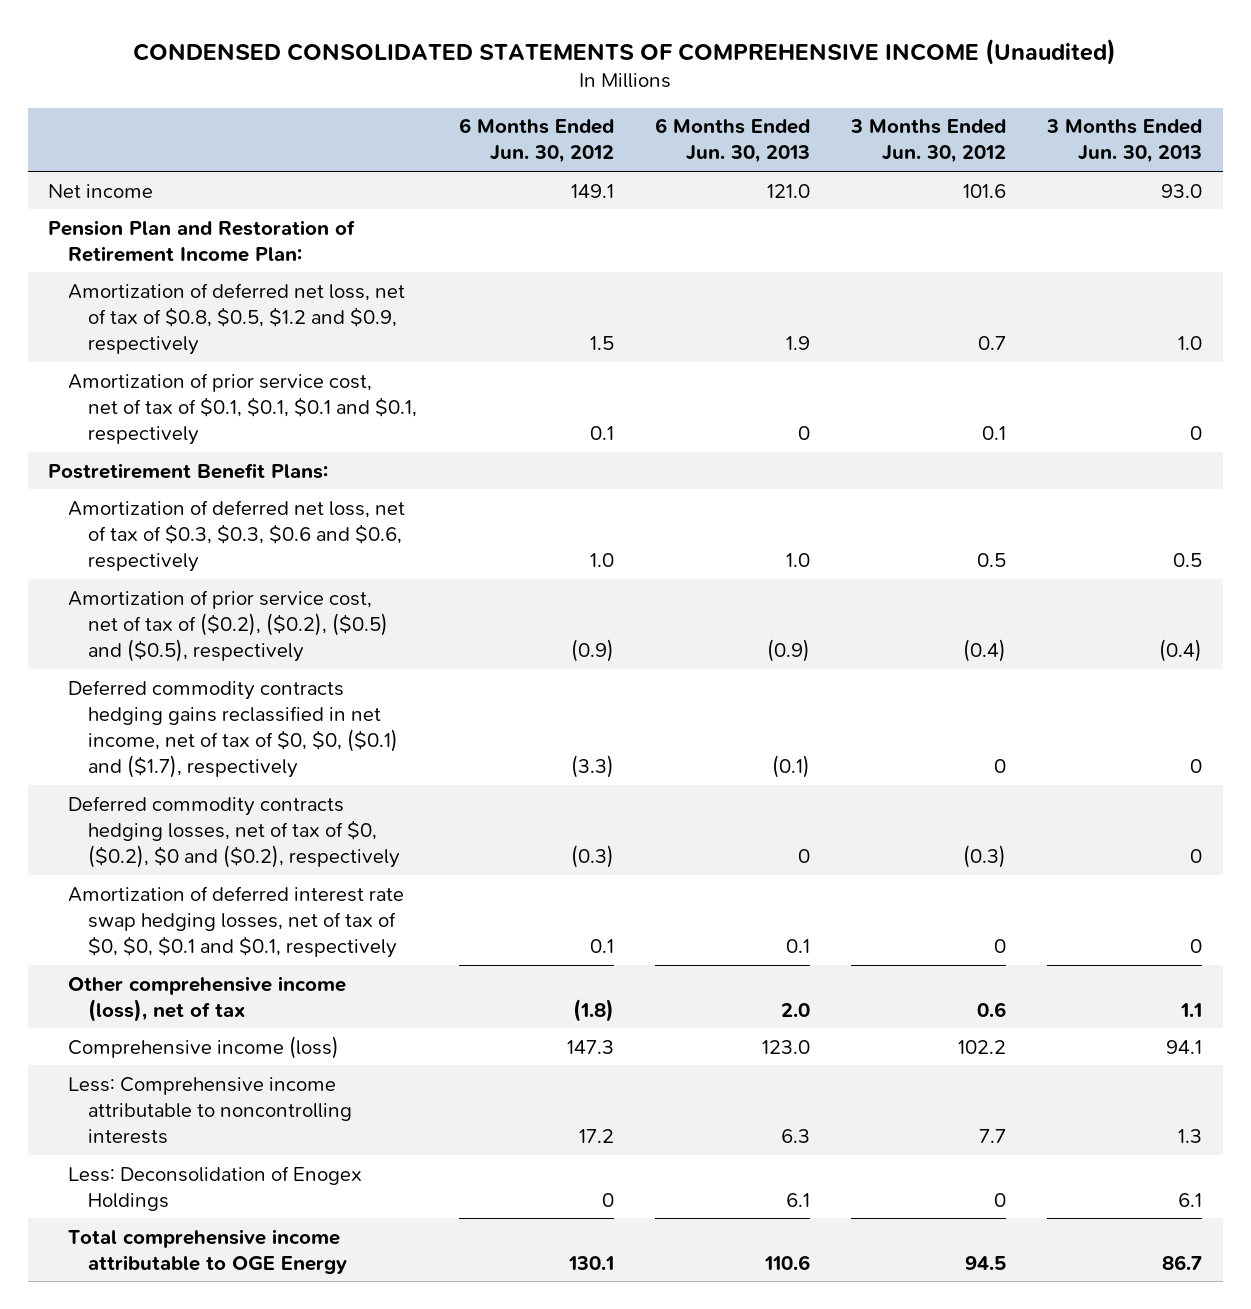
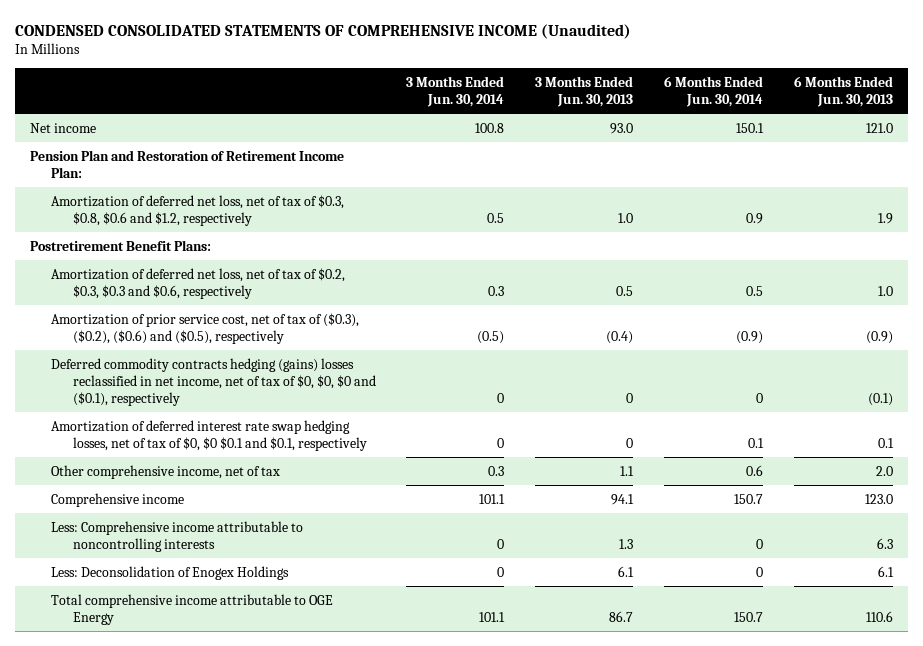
- | 6 Months Ended Jun. 30, 2012 | 6 Months Ended Jun. 30, 2013 | 3 Months Ended Jun. 30, 2012 | 3 Months Ended Jun. 30, 2013
+ | 3 Months Ended Jun. 30, 2014 | 3 Months Ended Jun. 30, 2013 | 6 Months Ended Jun. 30, 2014 | 6 Months Ended Jun. 30, 2013
- Amortization of deferred net loss, net of tax of $0.8, $0.5, $1.2 and $0.9, respectively | 1.5 | 1.9 | 0.7 | 1.0
- Amortization of prior service cost, net of tax of $0.1, $0.1, $0.1 and $0.1, respectively | 0.1 | 0 | 0.1 | 0
+ Amortization of deferred net loss, net of tax of $0.3, $0.8, $0.6 and $1.2, respectively | 0.5 | 1.0 | 0.9 | 1.9
- Amortization of deferred net loss, net of tax of $0.3, $0.3, $0.6 and $0.6, respectively | 1.0 | 1.0 | 0.5 | 0.5
- Amortization of prior service cost, net of tax of ($0.2), ($0.2), ($0.5) and ($0.5), respectively | (0.9) | (0.9) | (0.4) | (0.4)
- Deferred commodity contracts hedging gains reclassified in net income, net of tax of $0, $0, ($0.1) and ($1.7), respectively | (3.3) | (0.1) | 0 | 0
- Deferred commodity contracts hedging losses, net of tax of $0, ($0.2), $0 and ($0.2), respectively | (0.3) | 0 | (0.3) | 0
- Amortization of deferred interest rate swap hedging losses, net of tax of $0, $0, $0.1 and $0.1, respectively | 0.1 | 0.1 | 0 | 0
- Other comprehensive income (loss), net of tax | (1.8) | 2.0 | 0.6 | 1.1
- Comprehensive income (loss) | 147.3 | 123.0 | 102.2 | 94.1
+ Amortization of deferred net loss, net of tax of $0.2, $0.3, $0.3 and $0.6, respectively | 0.3 | 0.5 | 0.5 | 1.0
+ Amortization of prior service cost, net of tax of ($0.3), ($0.2), ($0.6) and ($0.5), respectively | (0.5) | (0.4) | (0.9) | (0.9)
+ Deferred commodity contracts hedging (gains) losses reclassified in net income, net of tax of $0, $0, $0 and ($0.1), respectively | 0 | 0 | 0 | (0.1)
+ Amortization of deferred interest rate swap hedging losses, net of tax of $0, $0 $0.1 and $0.1, respectively | 0 | 0 | 0.1 | 0.1
+ Other comprehensive income, net of tax | 0.3 | 1.1 | 0.6 | 2.0
+ Comprehensive income | 101.1 | 94.1 | 150.7 | 123.0

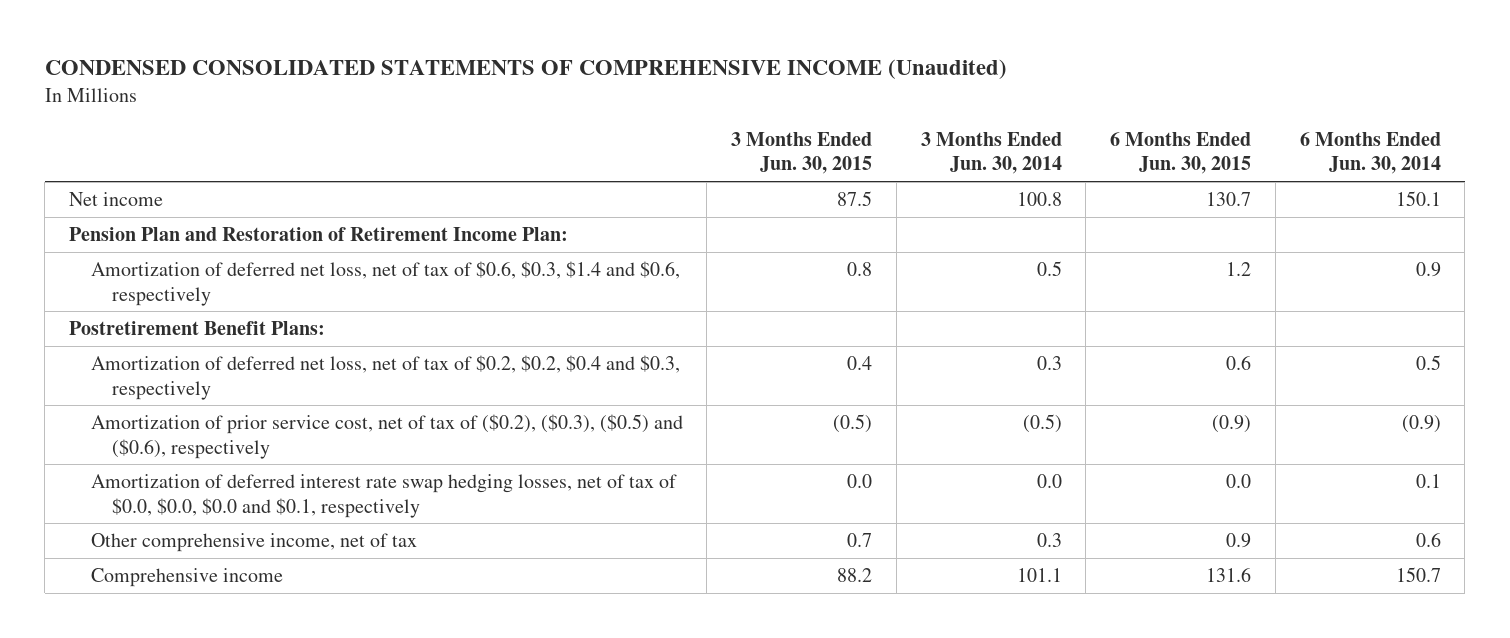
- | 3 Months Ended Jun. 30, 2014 | 3 Months Ended Jun. 30, 2013 | 6 Months Ended Jun. 30, 2014 | 6 Months Ended Jun. 30, 2013
+ | 3 Months Ended Jun. 30, 2015 | 3 Months Ended Jun. 30, 2014 | 6 Months Ended Jun. 30, 2015 | 6 Months Ended Jun. 30, 2014
- Amortization of deferred net loss, net of tax of $0.3, $0.8, $0.6 and $1.2, respectively | 0.5 | 1.0 | 0.9 | 1.9
+ Amortization of deferred net loss, net of tax of $0.6, $0.3, $1.4 and $0.6, respectively | 0.8 | 0.5 | 1.2 | 0.9
- Amortization of deferred net loss, net of tax of $0.2, $0.3, $0.3 and $0.6, respectively | 0.3 | 0.5 | 0.5 | 1.0
- Amortization of prior service cost, net of tax of ($0.3), ($0.2), ($0.6) and ($0.5), respectively | (0.5) | (0.4) | (0.9) | (0.9)
- Deferred commodity contracts hedging (gains) losses reclassified in net income, net of tax of $0, $0, $0 and ($0.1), respectively | 0 | 0 | 0 | (0.1)
- Amortization of deferred interest rate swap hedging losses, net of tax of $0, $0 $0.1 and $0.1, respectively | 0 | 0 | 0.1 | 0.1
+ Amortization of deferred net loss, net of tax of $0.2, $0.2, $0.4 and $0.3, respectively | 0.4 | 0.3 | 0.6 | 0.5
+ Amortization of prior service cost, net of tax of ($0.2), ($0.3), ($0.5) and ($0.6), respectively | (0.5) | (0.5) | (0.9) | (0.9)
+ Amortization of deferred interest rate swap hedging losses, net of tax of $0.0, $0.0, $0.0 and $0.1, respectively | 0.0 | 0.0 | 0.0 | 0.1
- Less: Comprehensive income attributable to noncontrolling interests | 0 | 1.3 | 0 | 6.3
- Less: Deconsolidation of Enogex Holdings | 0 | 6.1 | 0 | 6.1
- Total comprehensive income attributable to OGE Energy | 101.1 | 86.7 | 150.7 | 110.6

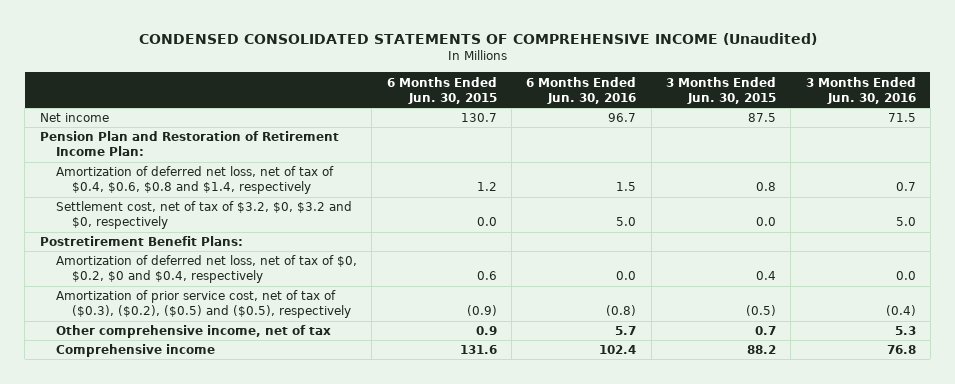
- | 3 Months Ended Jun. 30, 2015 | 3 Months Ended Jun. 30, 2014 | 6 Months Ended Jun. 30, 2015 | 6 Months Ended Jun. 30, 2014
+ | 6 Months Ended Jun. 30, 2015 | 6 Months Ended Jun. 30, 2016 | 3 Months Ended Jun. 30, 2015 | 3 Months Ended Jun. 30, 2016
- Amortization of deferred net loss, net of tax of $0.6, $0.3, $1.4 and $0.6, respectively | 0.8 | 0.5 | 1.2 | 0.9
+ Amortization of deferred net loss, net of tax of $0.4, $0.6, $0.8 and $1.4, respectively | 1.2 | 1.5 | 0.8 | 0.7
+ Settlement cost, net of tax of $3.2, $0, $3.2 and $0, respectively | 0.0 | 5.0 | 0.0 | 5.0
- Amortization of deferred net loss, net of tax of $0.2, $0.2, $0.4 and $0.3, respectively | 0.4 | 0.3 | 0.6 | 0.5
- Amortization of prior service cost, net of tax of ($0.2), ($0.3), ($0.5) and ($0.6), respectively | (0.5) | (0.5) | (0.9) | (0.9)
- Amortization of deferred interest rate swap hedging losses, net of tax of $0.0, $0.0, $0.0 and $0.1, respectively | 0.0 | 0.0 | 0.0 | 0.1
+ Amortization of deferred net loss, net of tax of $0, $0.2, $0 and $0.4, respectively | 0.6 | 0.0 | 0.4 | 0.0
+ Amortization of prior service cost, net of tax of ($0.3), ($0.2), ($0.5) and ($0.5), respectively | (0.9) | (0.8) | (0.5) | (0.4)

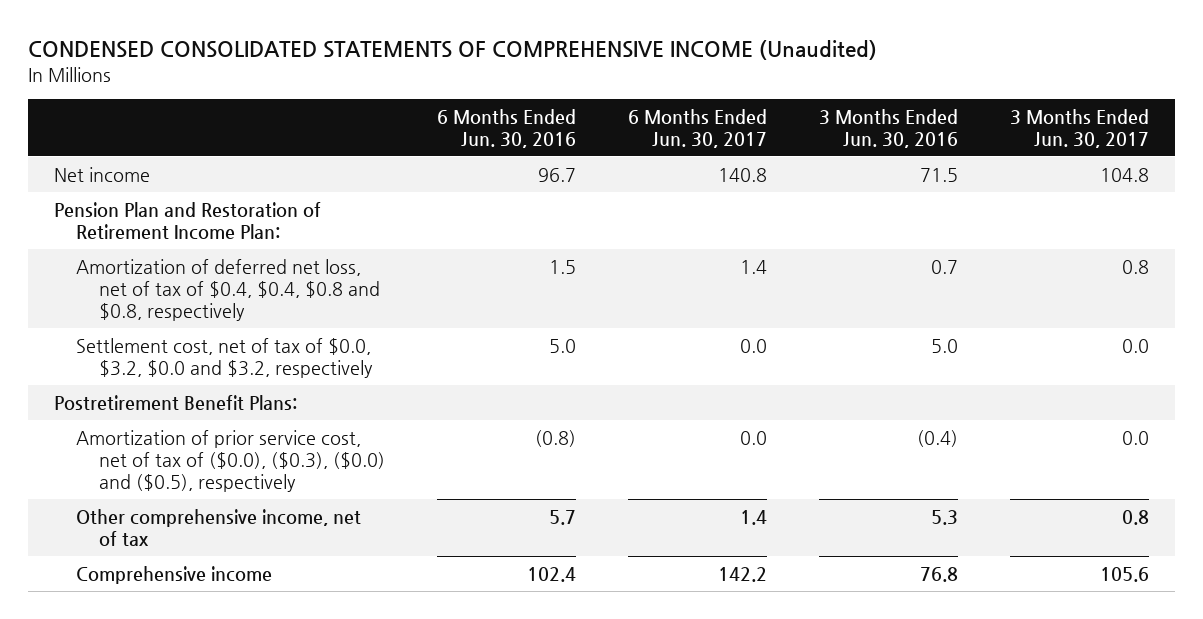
- | 6 Months Ended Jun. 30, 2015 | 6 Months Ended Jun. 30, 2016 | 3 Months Ended Jun. 30, 2015 | 3 Months Ended Jun. 30, 2016
+ | 6 Months Ended Jun. 30, 2016 | 6 Months Ended Jun. 30, 2017 | 3 Months Ended Jun. 30, 2016 | 3 Months Ended Jun. 30, 2017
- Amortization of deferred net loss, net of tax of $0.4, $0.6, $0.8 and $1.4, respectively | 1.2 | 1.5 | 0.8 | 0.7
- Settlement cost, net of tax of $3.2, $0, $3.2 and $0, respectively | 0.0 | 5.0 | 0.0 | 5.0
+ Amortization of deferred net loss, net of tax of $0.4, $0.4, $0.8 and $0.8, respectively | 1.5 | 1.4 | 0.7 | 0.8
+ Settlement cost, net of tax of $0.0, $3.2, $0.0 and $3.2, respectively | 5.0 | 0.0 | 5.0 | 0.0
- Amortization of deferred net loss, net of tax of $0, $0.2, $0 and $0.4, respectively | 0.6 | 0.0 | 0.4 | 0.0
- Amortization of prior service cost, net of tax of ($0.3), ($0.2), ($0.5) and ($0.5), respectively | (0.9) | (0.8) | (0.5) | (0.4)
+ Amortization of prior service cost, net of tax of ($0.0), ($0.3), ($0.0) and ($0.5), respectively | (0.8) | 0.0 | (0.4) | 0.0

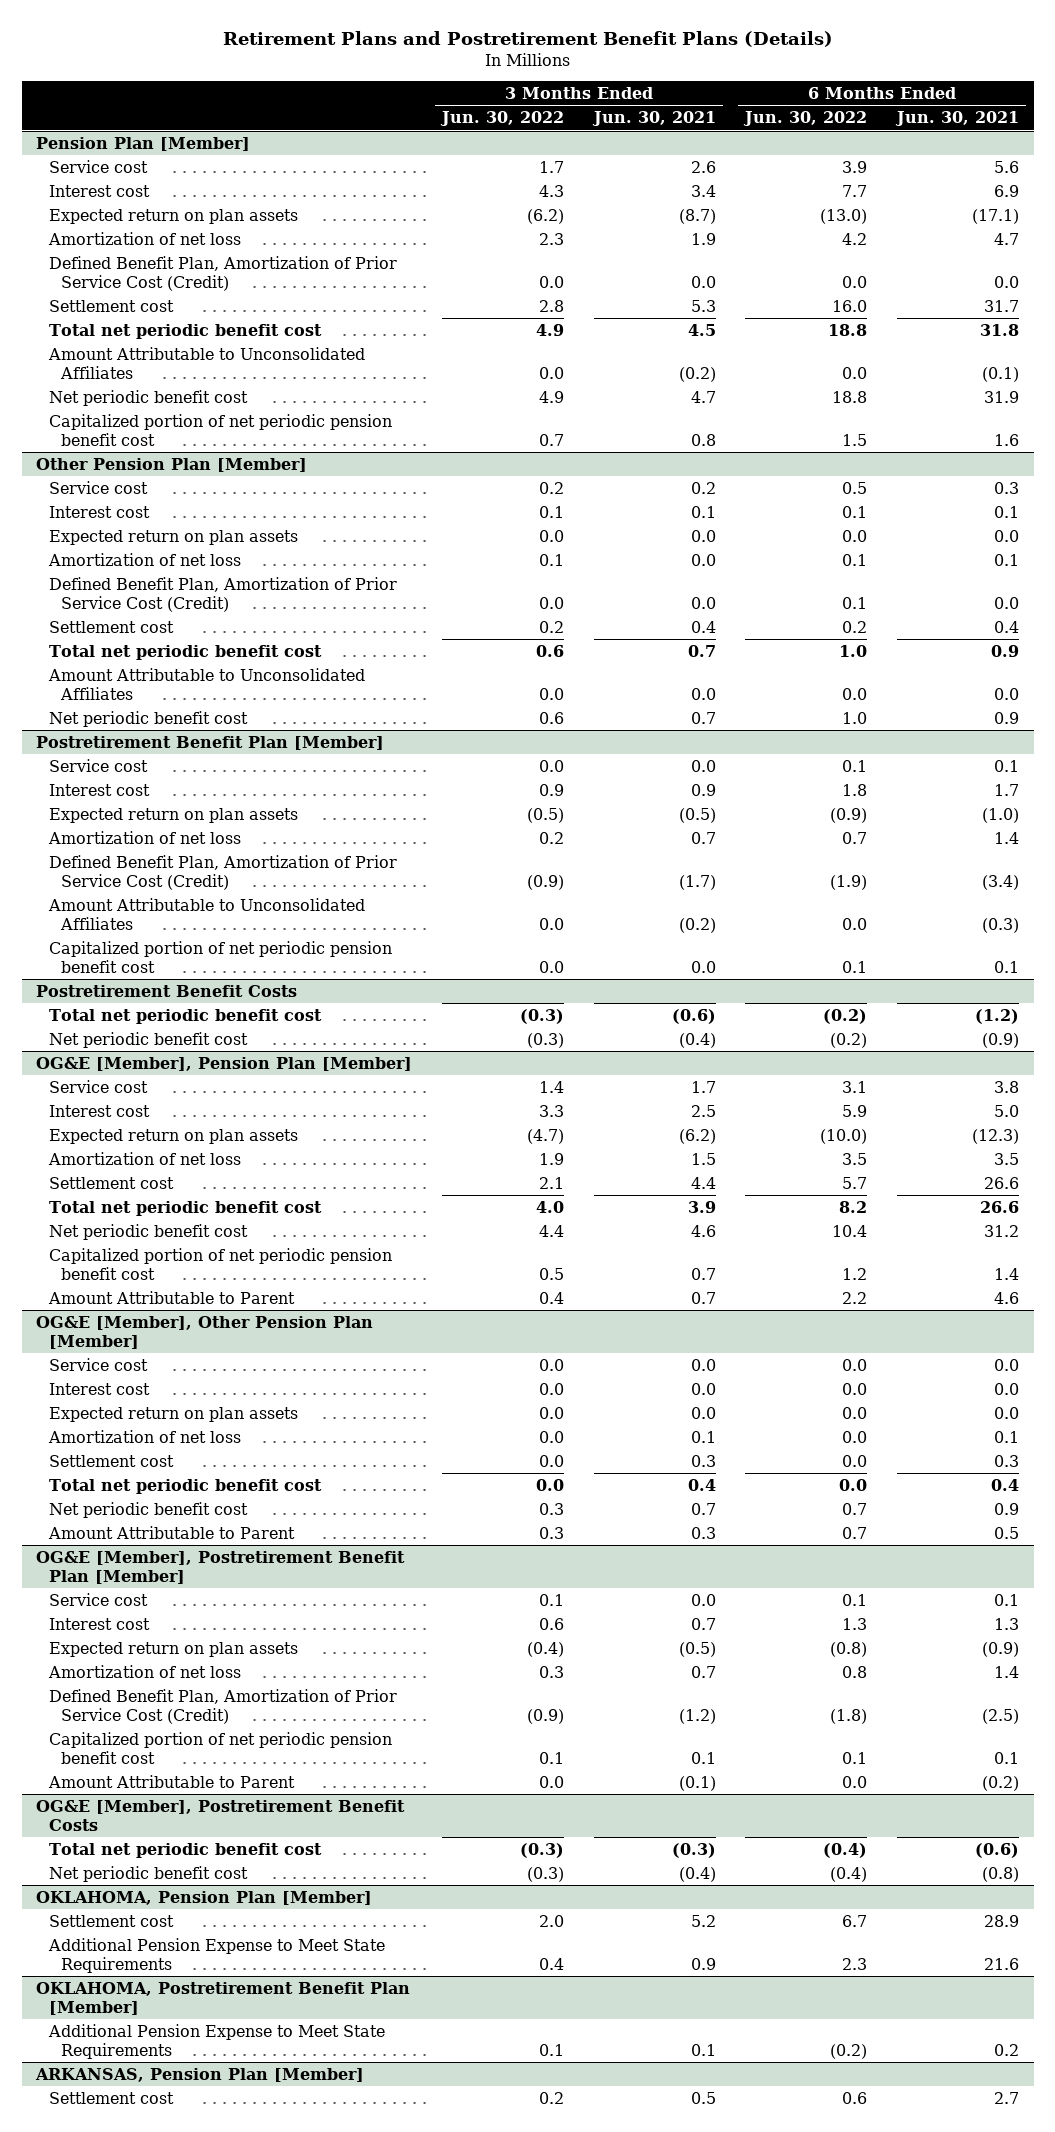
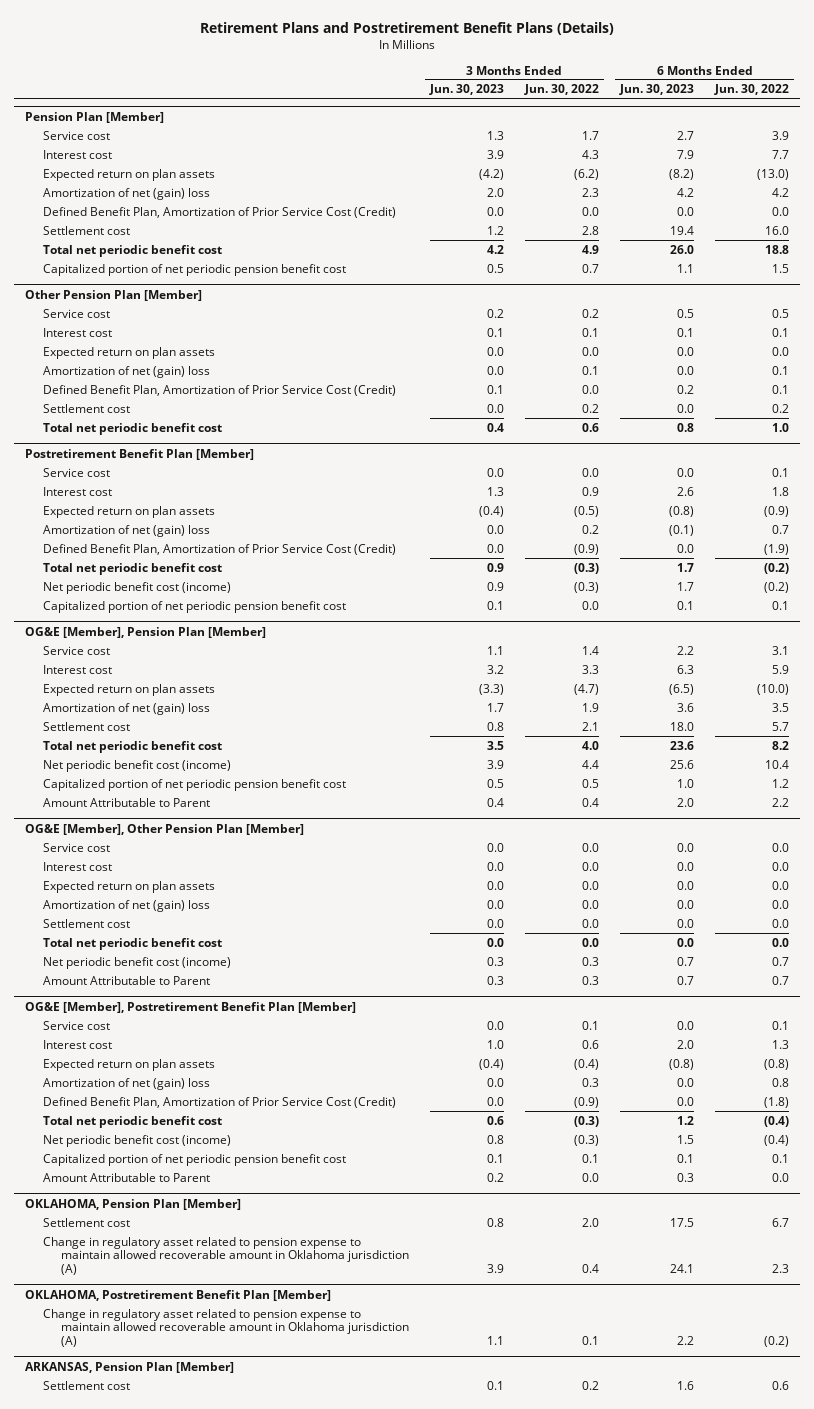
- | 3 Months Ended Jun. 30, 2022 | 3 Months Ended Jun. 30, 2021 | 6 Months Ended Jun. 30, 2022 | 6 Months Ended Jun. 30, 2021
+ | 3 Months Ended Jun. 30, 2023 | 3 Months Ended Jun. 30, 2022 | 6 Months Ended Jun. 30, 2023 | 6 Months Ended Jun. 30, 2022
@ Pension Plan [Member]
- Amortization of net loss | 2.3 | 1.9 | 4.2 | 4.7
+ Amortization of net (gain) loss | 2.0 | 2.3 | 4.2 | 4.2
- Amount Attributable to Unconsolidated Affiliates | 0.0 | (0.2) | 0.0 | (0.1)
- Net periodic benefit cost | 4.9 | 4.7 | 18.8 | 31.9
@ Other Pension Plan [Member]
- Amortization of net loss | 0.1 | 0.0 | 0.1 | 0.1
+ Amortization of net (gain) loss | 0.0 | 0.1 | 0.0 | 0.1
- Amount Attributable to Unconsolidated Affiliates | 0.0 | 0.0 | 0.0 | 0.0
- Net periodic benefit cost | 0.6 | 0.7 | 1.0 | 0.9
@ Postretirement Benefit Plan [Member]
- Amortization of net loss | 0.2 | 0.7 | 0.7 | 1.4
+ Amortization of net (gain) loss | 0.0 | 0.2 | (0.1) | 0.7
- Amount Attributable to Unconsolidated Affiliates | 0.0 | (0.2) | 0.0 | (0.3)
- Postretirement Benefit Costs
- Net periodic benefit cost | (0.3) | (0.4) | (0.2) | (0.9)
@ Postretirement Benefit Plan [Member]
+ Net periodic benefit cost (income) | 0.9 | (0.3) | 1.7 | (0.2)
moved down: Capitalized portion of net periodic pension benefit cost | 0.1 | 0.0 | 0.1 | 0.1
@ OG&E [Member], Pension Plan [Member]
- Amortization of net loss | 1.9 | 1.5 | 3.5 | 3.5
+ Amortization of net (gain) loss | 1.7 | 1.9 | 3.6 | 3.5
- Net periodic benefit cost | 4.4 | 4.6 | 10.4 | 31.2
+ Net periodic benefit cost (income) | 3.9 | 4.4 | 25.6 | 10.4
@ OG&E [Member], Other Pension Plan [Member]
- Amortization of net loss | 0.0 | 0.1 | 0.0 | 0.1
+ Amortization of net (gain) loss | 0.0 | 0.0 | 0.0 | 0.0
- Net periodic benefit cost | 0.3 | 0.7 | 0.7 | 0.9
+ Net periodic benefit cost (income) | 0.3 | 0.3 | 0.7 | 0.7
@ OG&E [Member], Postretirement Benefit Plan [Member]
- Amortization of net loss | 0.3 | 0.7 | 0.8 | 1.4
+ Amortization of net (gain) loss | 0.0 | 0.3 | 0.0 | 0.8
+ Total net periodic benefit cost | 0.6 | (0.3) | 1.2 | (0.4)
+ Net periodic benefit cost (income) | 0.8 | (0.3) | 1.5 | (0.4)
- OG&E [Member], Postretirement Benefit Costs
- Total net periodic benefit cost | (0.3) | (0.3) | (0.4) | (0.6)
- Net periodic benefit cost | (0.3) | (0.4) | (0.4) | (0.8)
@ OKLAHOMA, Pension Plan [Member]
- Additional Pension Expense to Meet State Requirements | 0.4 | 0.9 | 2.3 | 21.6
+ Change in regulatory asset related to pension expense to maintain allowed recoverable amount in Oklahoma jurisdiction (A) | 3.9 | 0.4 | 24.1 | 2.3
@ OKLAHOMA, Postretirement Benefit Plan [Member]
- Additional Pension Expense to Meet State Requirements | 0.1 | 0.1 | (0.2) | 0.2
+ Change in regulatory asset related to pension expense to maintain allowed recoverable amount in Oklahoma jurisdiction (A) | 1.1 | 0.1 | 2.2 | (0.2)

